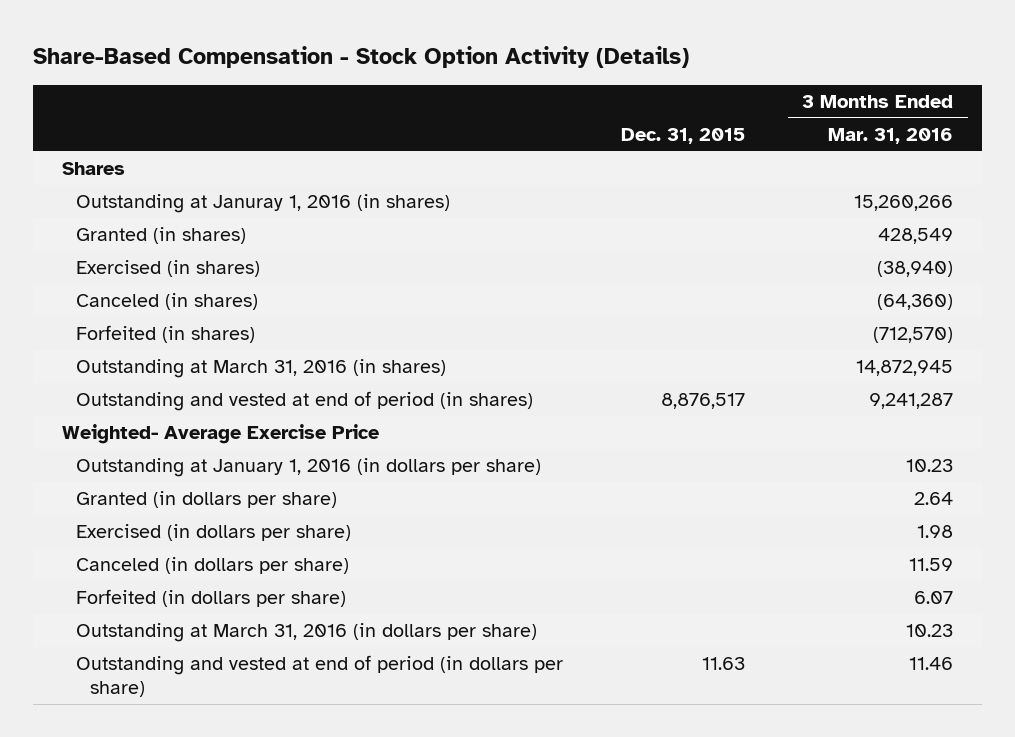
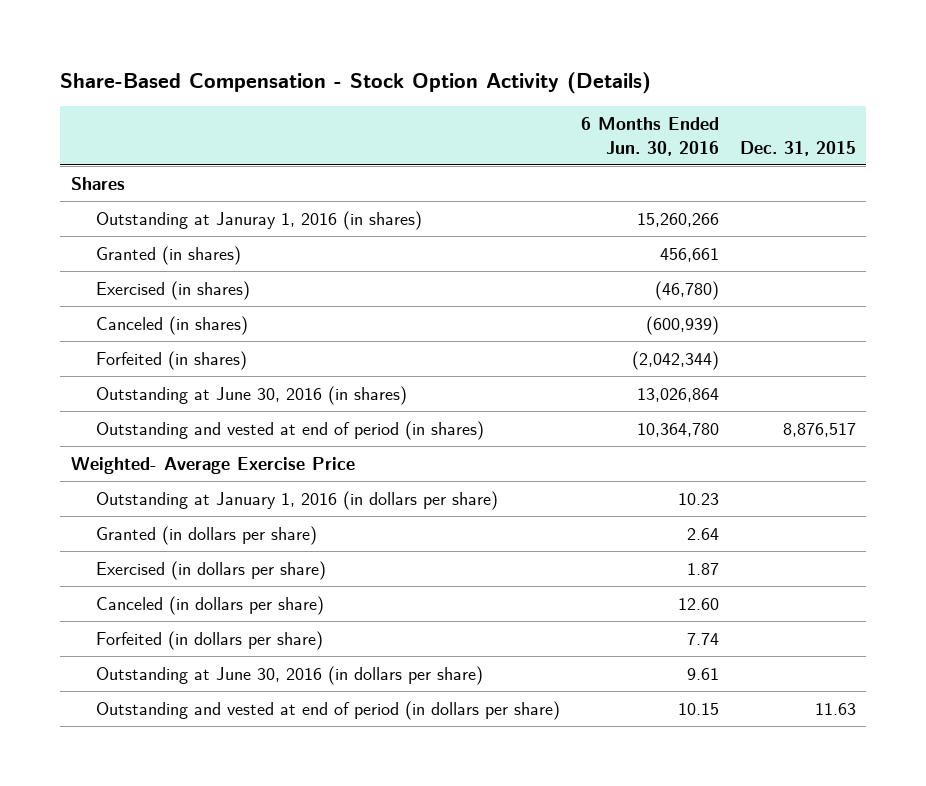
- | Dec. 31, 2015 | 3 Months Ended Mar. 31, 2016
+ | 6 Months Ended Jun. 30, 2016 | Dec. 31, 2015
- Outstanding at March 31, 2016 (in shares) | | 14,872,945
+ Outstanding at June 30, 2016 (in shares) | 13,026,864 |
- Outstanding at March 31, 2016 (in dollars per share) | | 10.23
+ Outstanding at June 30, 2016 (in dollars per share) | 9.61 |

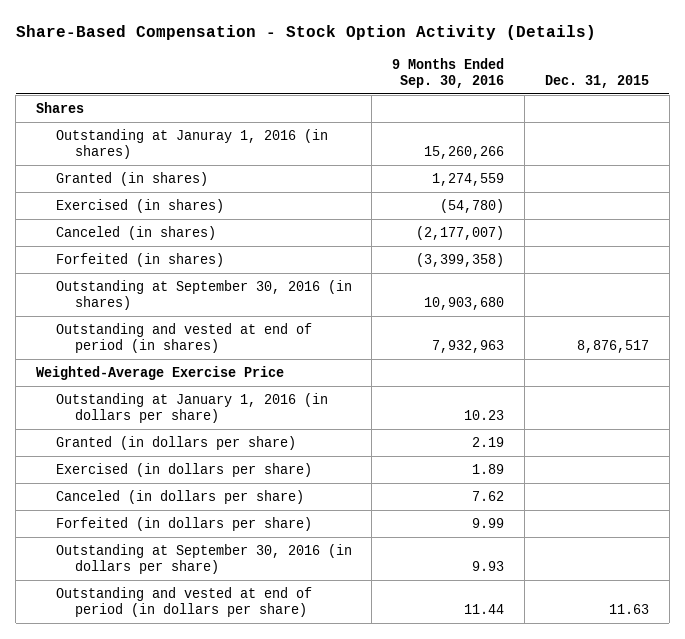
- | 6 Months Ended Jun. 30, 2016 | Dec. 31, 2015
+ | 9 Months Ended Sep. 30, 2016 | Dec. 31, 2015
- Outstanding at June 30, 2016 (in shares) | 13,026,864 |
+ Outstanding at September 30, 2016 (in shares) | 10,903,680 |
- Weighted- Average Exercise Price
+ Weighted-Average Exercise Price
- Outstanding at June 30, 2016 (in dollars per share) | 9.61 |
+ Outstanding at September 30, 2016 (in dollars per share) | 9.93 |

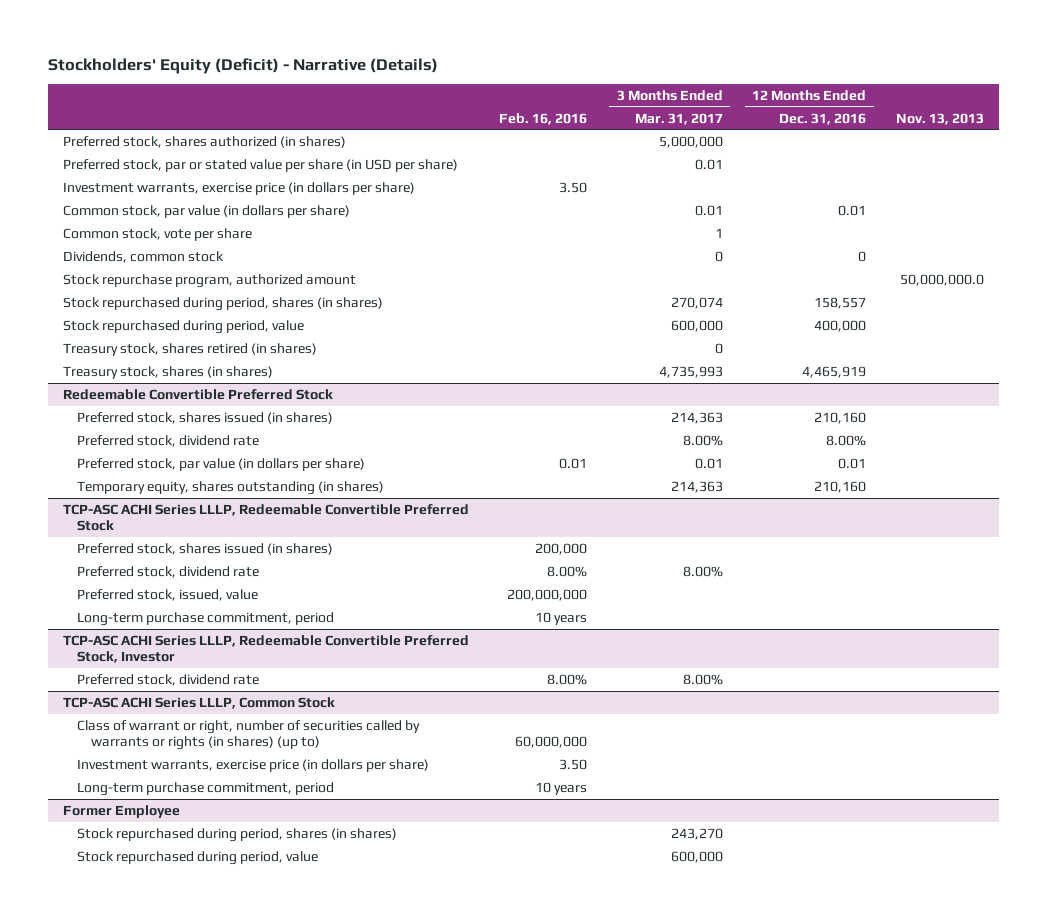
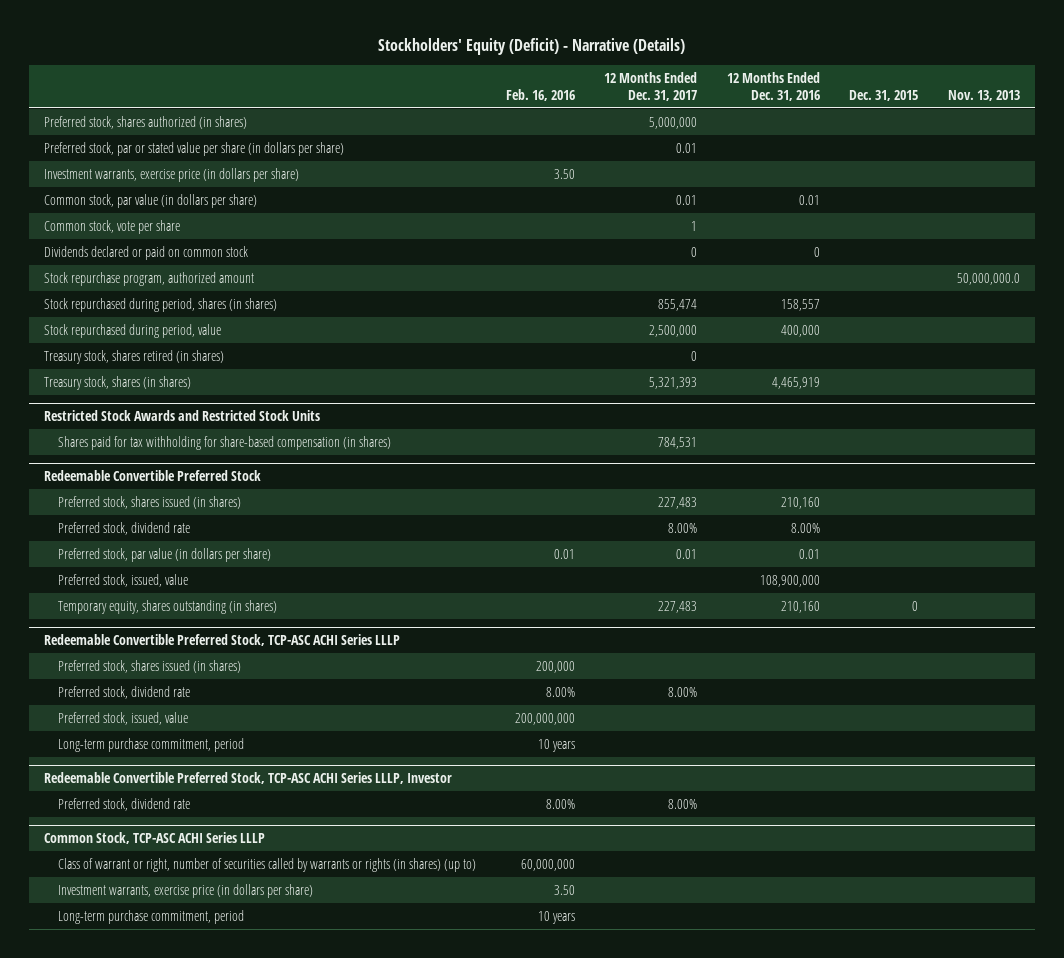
- | Feb. 16, 2016 | 3 Months Ended Mar. 31, 2017 | 12 Months Ended Dec. 31, 2016 | Nov. 13, 2013
+ | Feb. 16, 2016 | 12 Months Ended Dec. 31, 2017 | 12 Months Ended Dec. 31, 2016 | Dec. 31, 2015 | Nov. 13, 2013
- Preferred stock, par or stated value per share (in USD per share) | | 0.01 | |
+ Preferred stock, par or stated value per share (in dollars per share) | | 0.01 | | |
- Dividends, common stock | | 0 | 0 |
+ Dividends declared or paid on common stock | | 0 | 0 | |
+ Restricted Stock Awards and Restricted Stock Units
+ Shares paid for tax withholding for share-based compensation (in shares) | | 784,531 | | |
@ Redeemable Convertible Preferred Stock
+ Preferred stock, issued, value | | | 108,900,000 | |
- TCP-ASC ACHI Series LLLP, Redeemable Convertible Preferred Stock
+ Redeemable Convertible Preferred Stock, TCP-ASC ACHI Series LLLP
- TCP-ASC ACHI Series LLLP, Redeemable Convertible Preferred Stock, Investor
+ Redeemable Convertible Preferred Stock, TCP-ASC ACHI Series LLLP, Investor
- TCP-ASC ACHI Series LLLP, Common Stock
+ Common Stock, TCP-ASC ACHI Series LLLP
- Former Employee
- Stock repurchased during period, shares (in shares) | | 243,270 | |
- Stock repurchased during period, value | | 600,000 | |

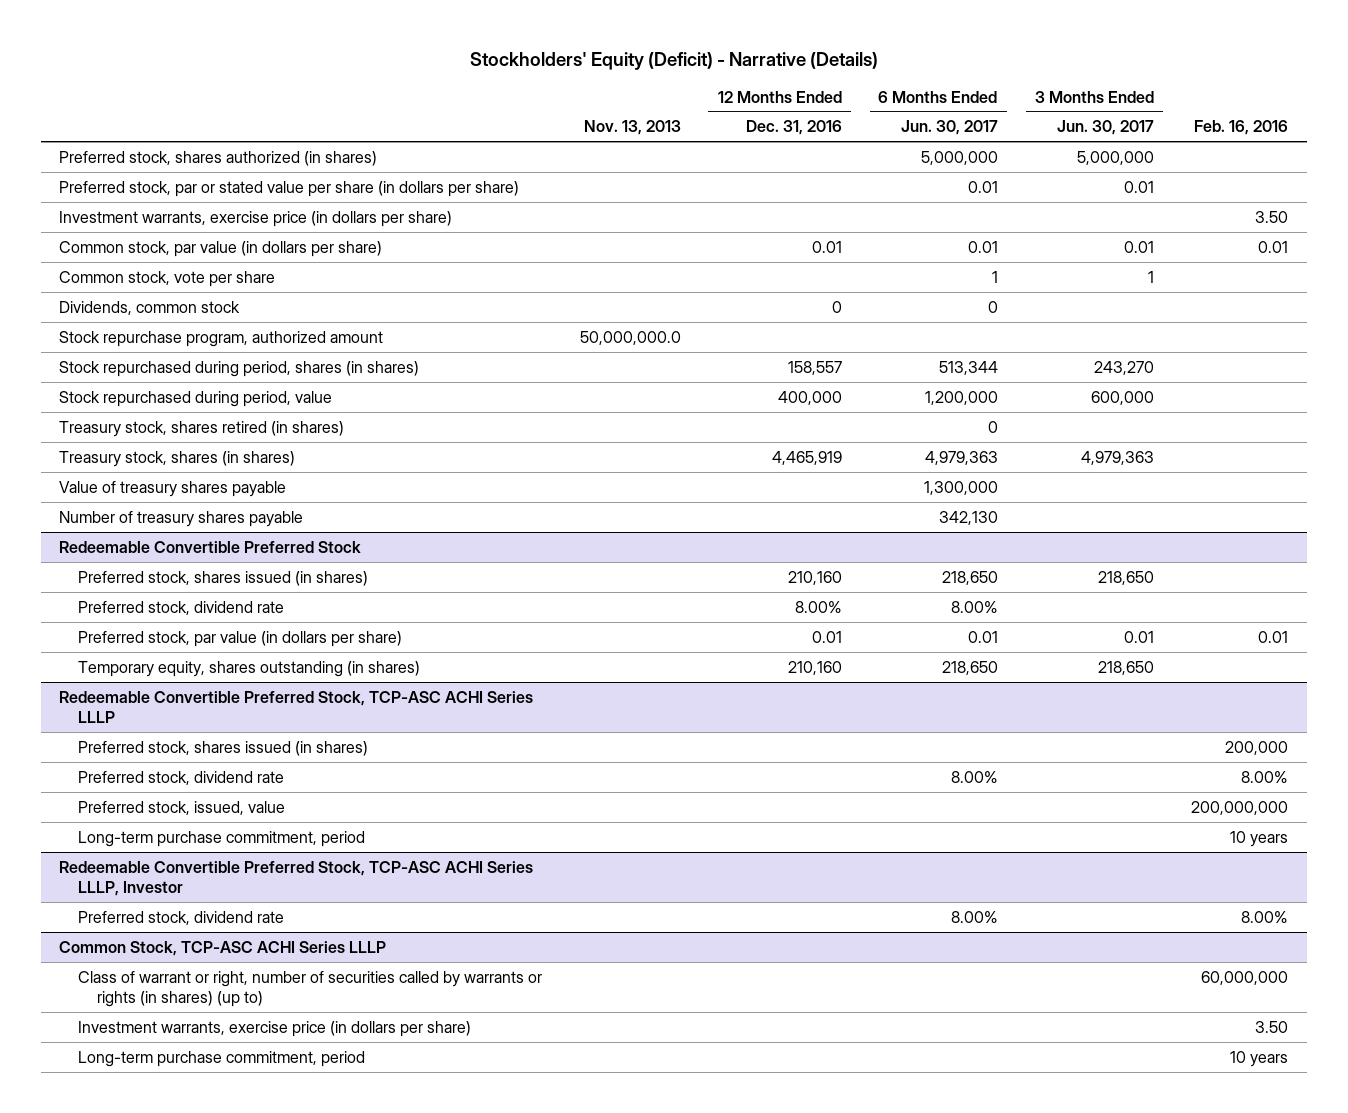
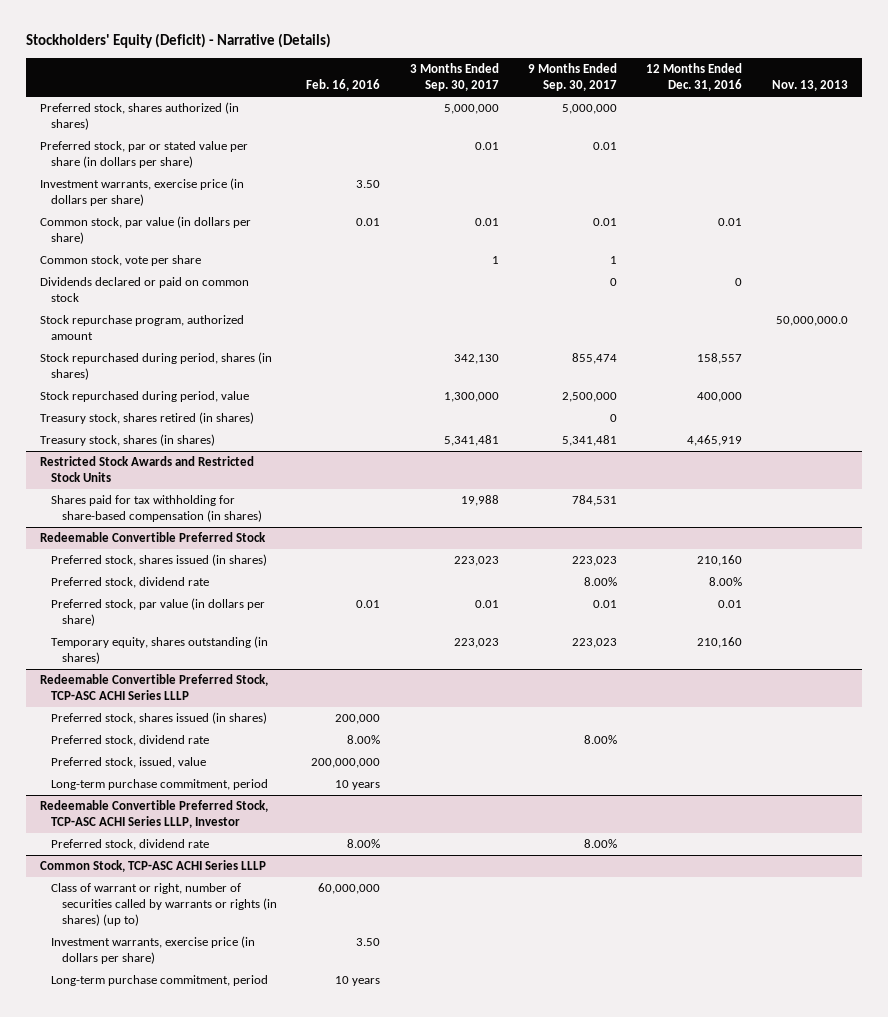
- | Nov. 13, 2013 | 12 Months Ended Dec. 31, 2016 | 6 Months Ended Jun. 30, 2017 | 3 Months Ended Jun. 30, 2017 | Feb. 16, 2016
+ | Feb. 16, 2016 | 3 Months Ended Sep. 30, 2017 | 9 Months Ended Sep. 30, 2017 | 12 Months Ended Dec. 31, 2016 | Nov. 13, 2013
- Dividends, common stock | | 0 | 0 | |
+ Dividends declared or paid on common stock | | | 0 | 0 |
- Value of treasury shares payable | | | 1,300,000 | |
- Number of treasury shares payable | | | 342,130 | |
+ Restricted Stock Awards and Restricted Stock Units
+ Shares paid for tax withholding for share-based compensation (in shares) | | 19,988 | 784,531 | |

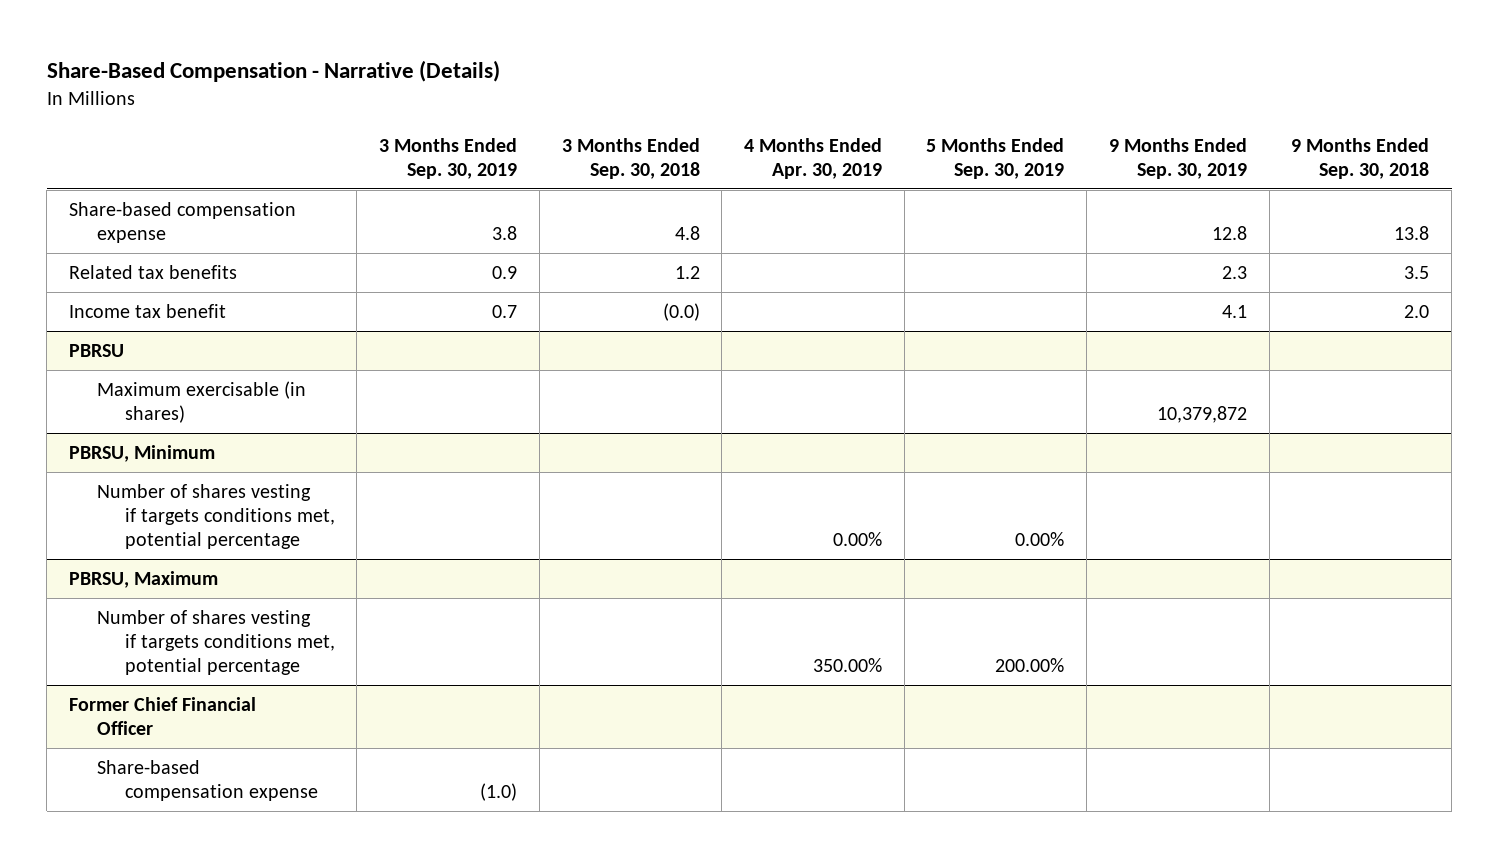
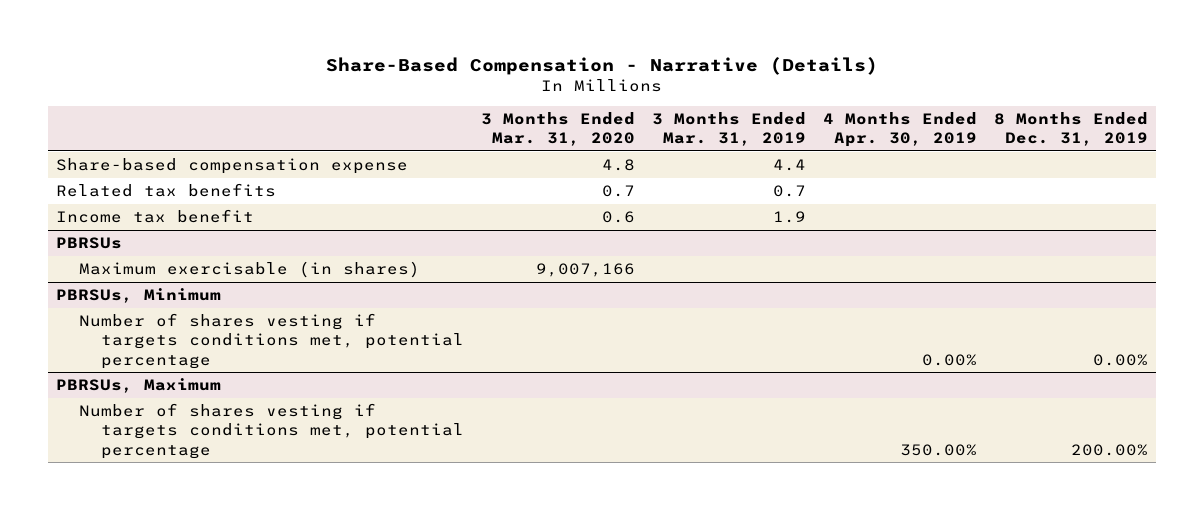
- | 3 Months Ended Sep. 30, 2019 | 3 Months Ended Sep. 30, 2018 | 4 Months Ended Apr. 30, 2019 | 5 Months Ended Sep. 30, 2019 | 9 Months Ended Sep. 30, 2019 | 9 Months Ended Sep. 30, 2018
+ | 3 Months Ended Mar. 31, 2020 | 3 Months Ended Mar. 31, 2019 | 4 Months Ended Apr. 30, 2019 | 8 Months Ended Dec. 31, 2019
- PBRSU
+ PBRSUs
- PBRSU, Minimum
+ PBRSUs, Minimum
- PBRSU, Maximum
+ PBRSUs, Maximum
- Former Chief Financial Officer
- Share-based compensation expense | (1.0) | | | | |

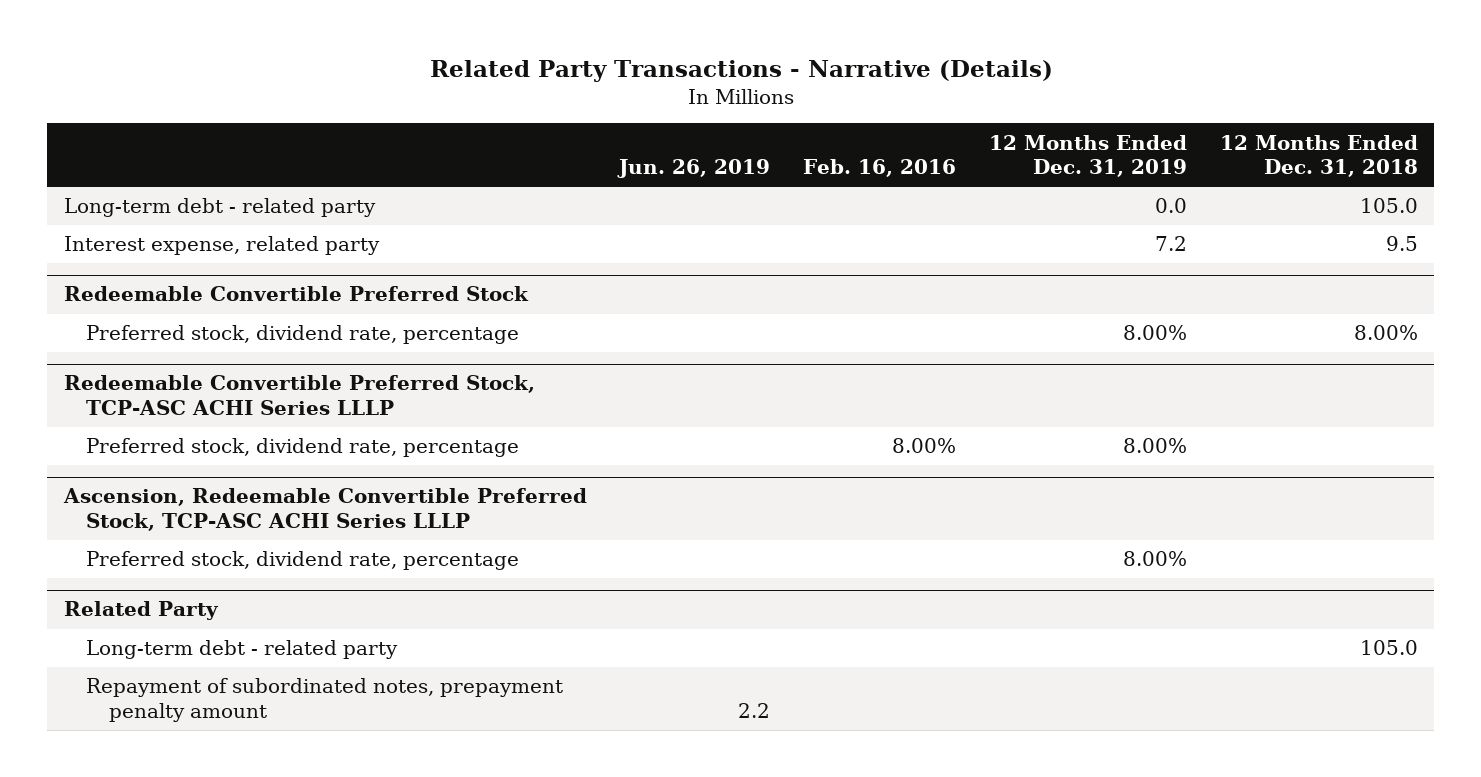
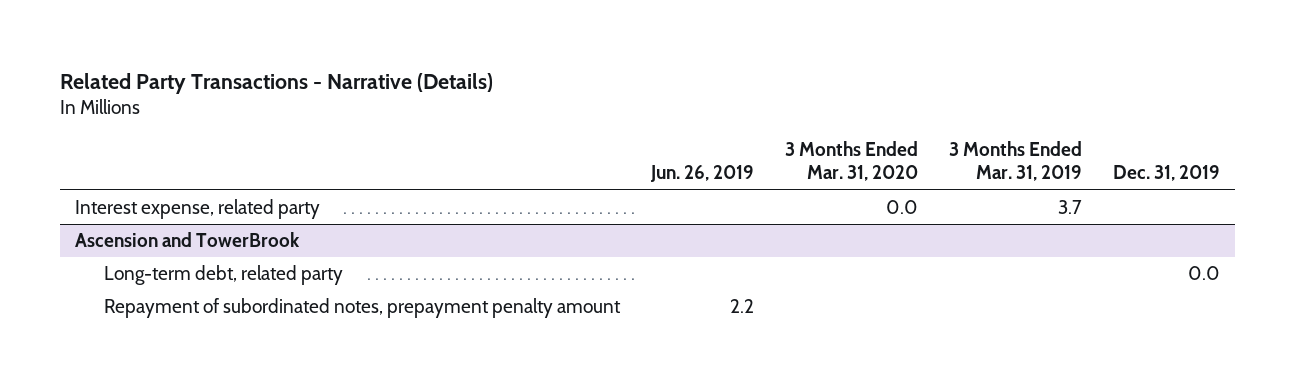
- | Jun. 26, 2019 | Feb. 16, 2016 | 12 Months Ended Dec. 31, 2019 | 12 Months Ended Dec. 31, 2018
+ | Jun. 26, 2019 | 3 Months Ended Mar. 31, 2020 | 3 Months Ended Mar. 31, 2019 | Dec. 31, 2019
- Long-term debt - related party | | | 0.0 | 105.0
- Redeemable Convertible Preferred Stock
- Preferred stock, dividend rate, percentage | | | 8.00% | 8.00%
- Redeemable Convertible Preferred Stock, TCP-ASC ACHI Series LLLP
- Preferred stock, dividend rate, percentage | | 8.00% | 8.00% |
- Ascension, Redeemable Convertible Preferred Stock, TCP-ASC ACHI Series LLLP
- Preferred stock, dividend rate, percentage | | | 8.00% |
- Related Party
- Long-term debt - related party | | | | 105.0
+ Ascension and TowerBrook
+ Long-term debt, related party | | | | 0.0

